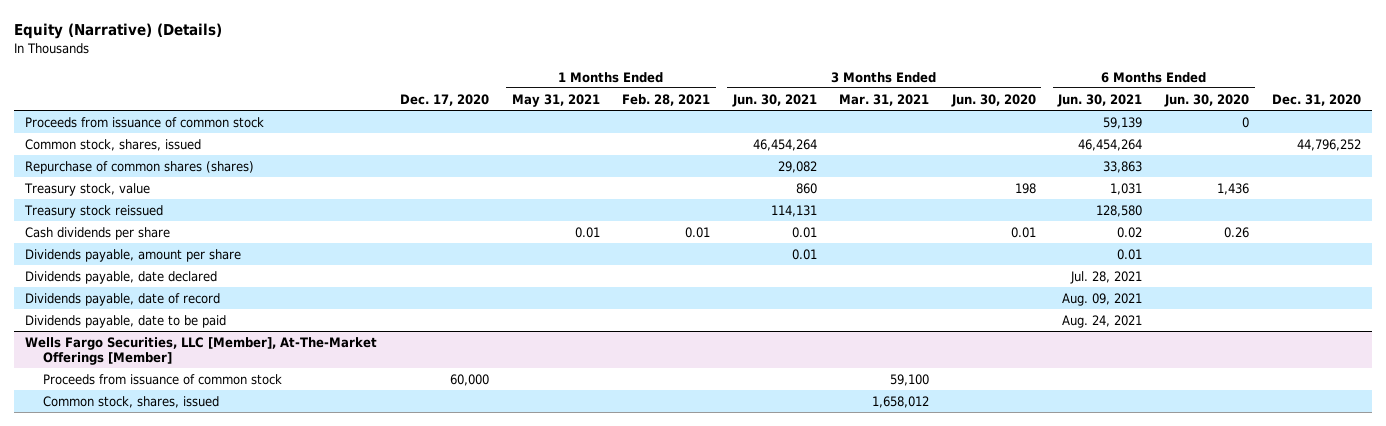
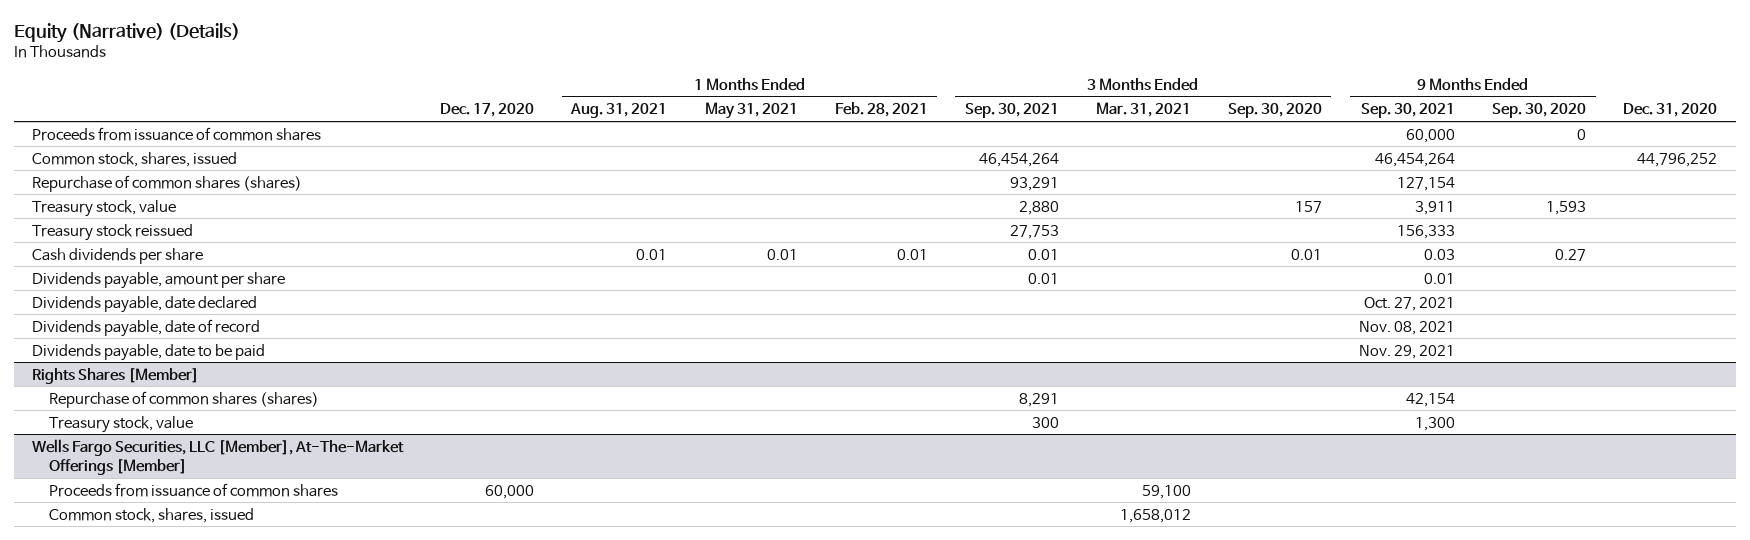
- | Dec. 17, 2020 | 1 Months Ended May 31, 2021 | 1 Months Ended Feb. 28, 2021 | 3 Months Ended Jun. 30, 2021 | 3 Months Ended Mar. 31, 2021 | 3 Months Ended Jun. 30, 2020 | 6 Months Ended Jun. 30, 2021 | 6 Months Ended Jun. 30, 2020 | Dec. 31, 2020
+ | Dec. 17, 2020 | 1 Months Ended Aug. 31, 2021 | 1 Months Ended May 31, 2021 | 1 Months Ended Feb. 28, 2021 | 3 Months Ended Sep. 30, 2021 | 3 Months Ended Mar. 31, 2021 | 3 Months Ended Sep. 30, 2020 | 9 Months Ended Sep. 30, 2021 | 9 Months Ended Sep. 30, 2020 | Dec. 31, 2020
- Proceeds from issuance of common stock | | | | | | | 59,139 | 0 |
+ Proceeds from issuance of common shares | | | | | | | | 60,000 | 0 |
+ Rights Shares [Member]
+ Repurchase of common shares (shares) | | | | | 8,291 | | | 42,154 | |
+ Treasury stock, value | | | | | 300 | | | 1,300 | |
@ Wells Fargo Securities, LLC [Member], At-The-Market Offerings [Member]
- Proceeds from issuance of common stock | 60,000 | | | | 59,100 | | | |
+ Proceeds from issuance of common shares | 60,000 | | | | | 59,100 | | | |

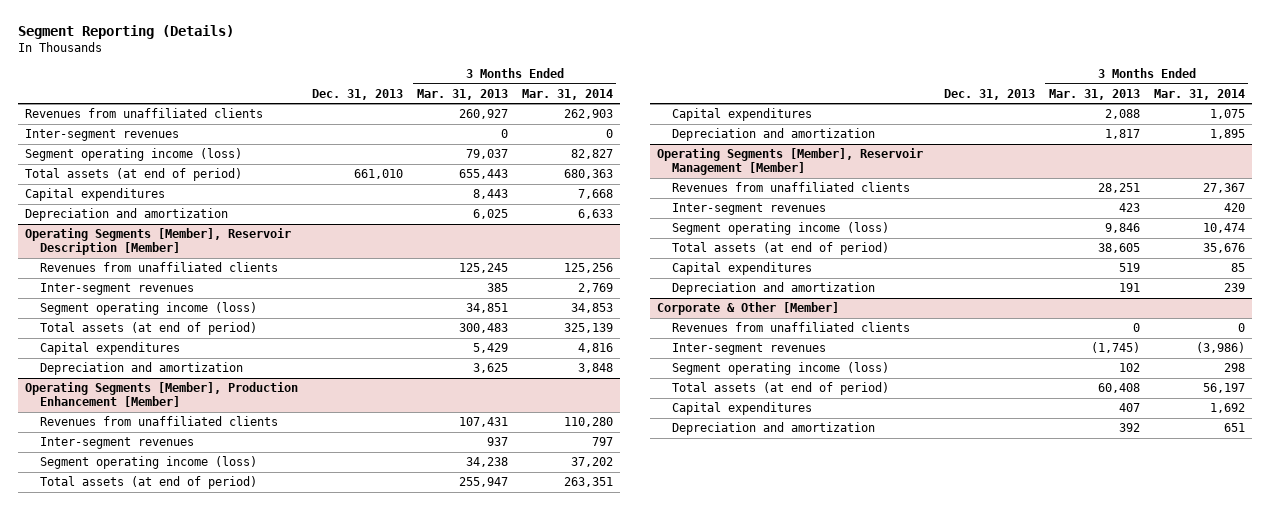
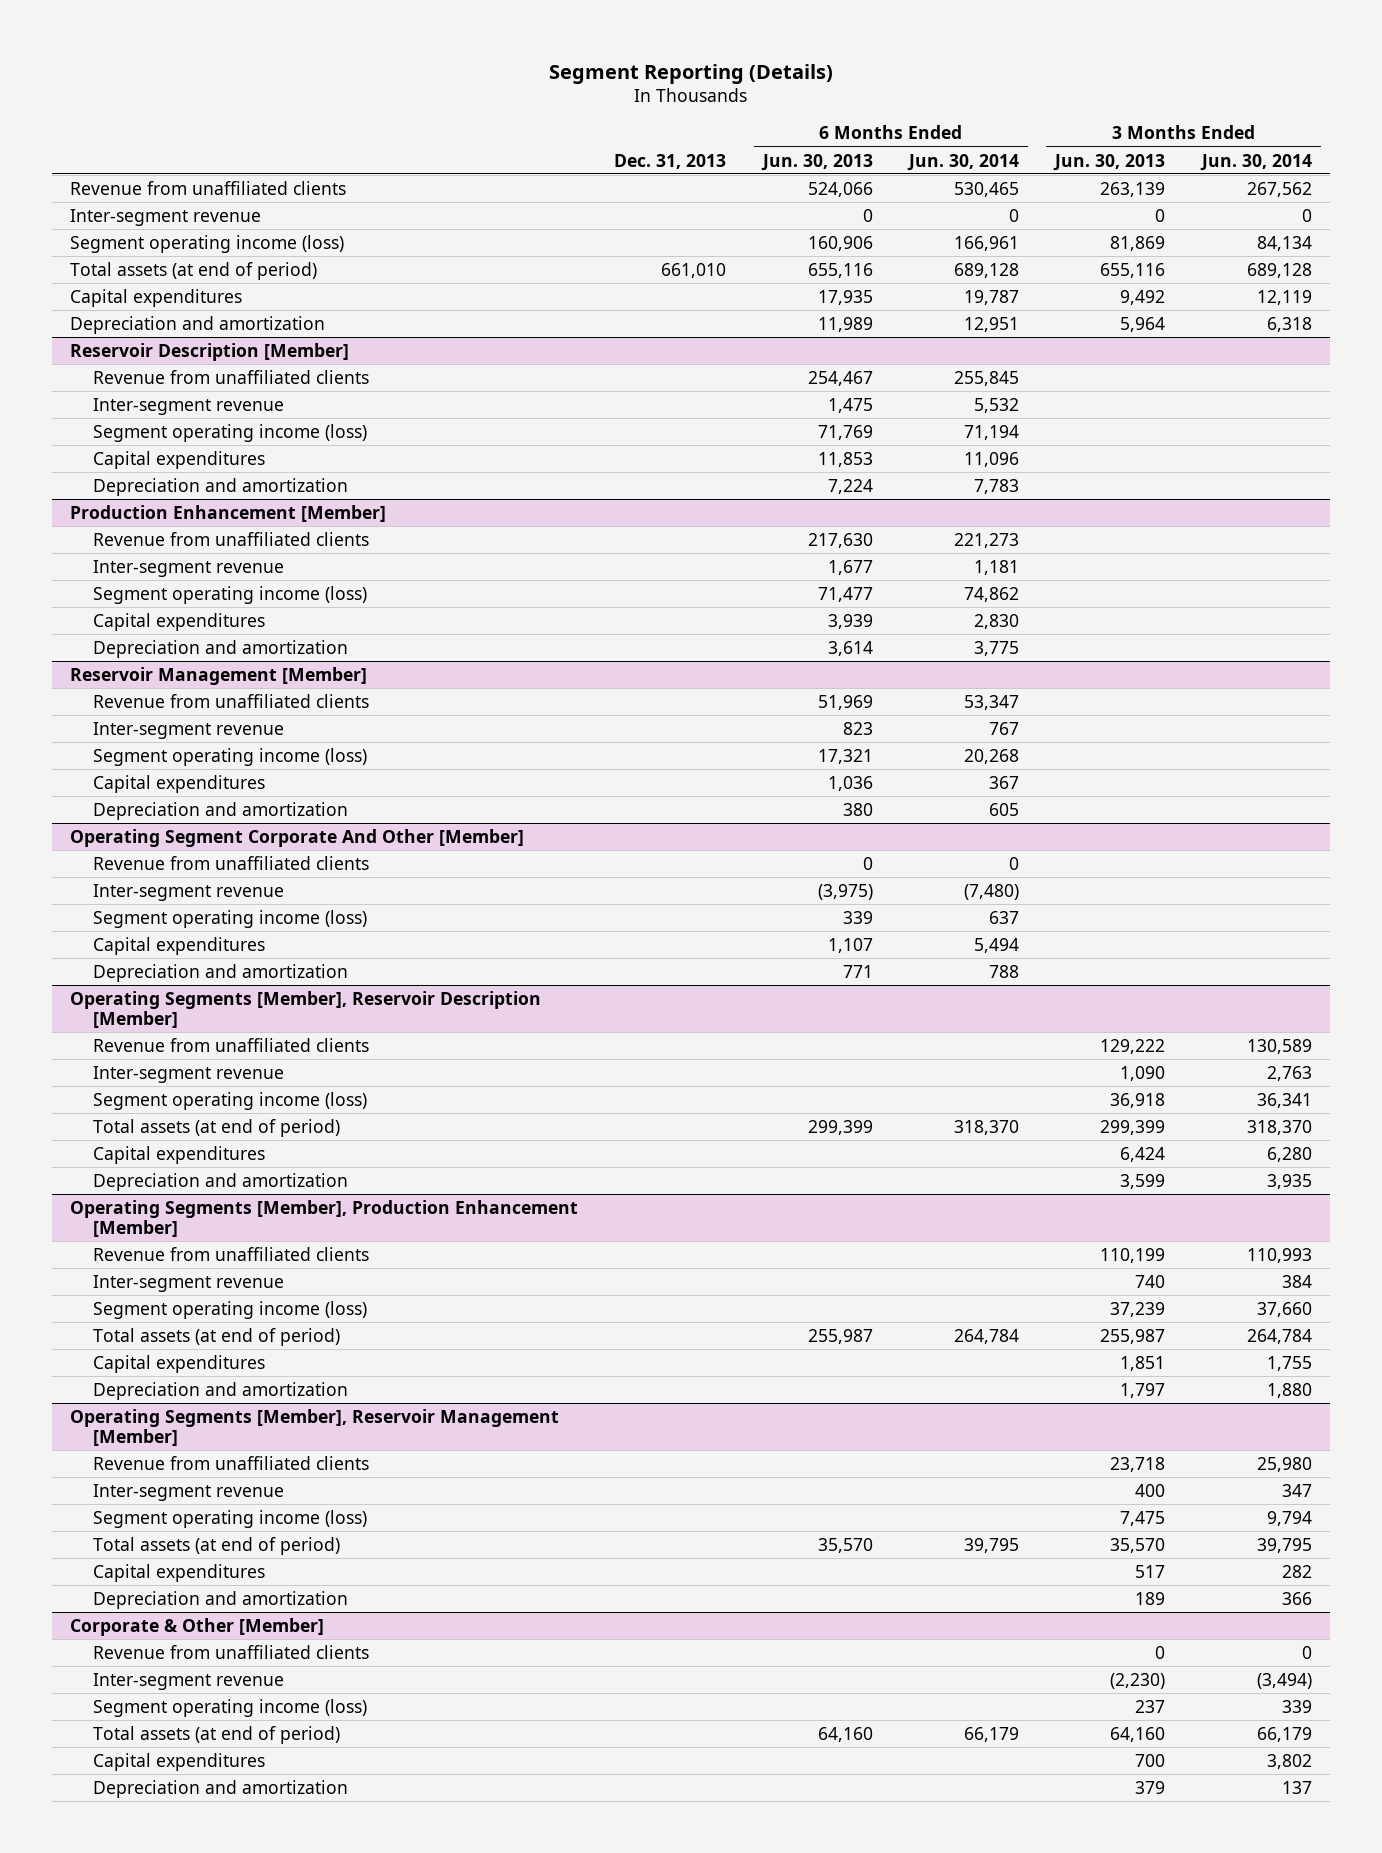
- | Dec. 31, 2013 | 3 Months Ended Mar. 31, 2013 | 3 Months Ended Mar. 31, 2014
+ | Dec. 31, 2013 | 6 Months Ended Jun. 30, 2013 | 6 Months Ended Jun. 30, 2014 | 3 Months Ended Jun. 30, 2013 | 3 Months Ended Jun. 30, 2014
- Revenues from unaffiliated clients | | 260,927 | 262,903
- Inter-segment revenues | | 0 | 0
+ Revenue from unaffiliated clients | | 524,066 | 530,465 | 263,139 | 267,562
+ Inter-segment revenue | | 0 | 0 | 0 | 0
+ Reservoir Description [Member]
+ Revenue from unaffiliated clients | | 254,467 | 255,845 | |
+ Inter-segment revenue | | 1,475 | 5,532 | |
+ Segment operating income (loss) | | 71,769 | 71,194 | |
+ Capital expenditures | | 11,853 | 11,096 | |
+ Depreciation and amortization | | 7,224 | 7,783 | |
+ Production Enhancement [Member]
+ Revenue from unaffiliated clients | | 217,630 | 221,273 | |
+ Inter-segment revenue | | 1,677 | 1,181 | |
+ Segment operating income (loss) | | 71,477 | 74,862 | |
+ Capital expenditures | | 3,939 | 2,830 | |
+ Depreciation and amortization | | 3,614 | 3,775 | |
+ Reservoir Management [Member]
+ Revenue from unaffiliated clients | | 51,969 | 53,347 | |
+ Inter-segment revenue | | 823 | 767 | |
+ Segment operating income (loss) | | 17,321 | 20,268 | |
+ Capital expenditures | | 1,036 | 367 | |
+ Depreciation and amortization | | 380 | 605 | |
+ Operating Segment Corporate And Other [Member]
+ Revenue from unaffiliated clients | | 0 | 0 | |
+ Inter-segment revenue | | (3,975) | (7,480) | |
+ Segment operating income (loss) | | 339 | 637 | |
+ Capital expenditures | | 1,107 | 5,494 | |
+ Depreciation and amortization | | 771 | 788 | |
@ Operating Segments [Member], Reservoir Description [Member]
- Revenues from unaffiliated clients | | 125,245 | 125,256
- Inter-segment revenues | | 385 | 2,769
+ Revenue from unaffiliated clients | | | | 129,222 | 130,589
+ Inter-segment revenue | | | | 1,090 | 2,763
@ Operating Segments [Member], Production Enhancement [Member]
- Revenues from unaffiliated clients | | 107,431 | 110,280
- Inter-segment revenues | | 937 | 797
+ Revenue from unaffiliated clients | | | | 110,199 | 110,993
+ Inter-segment revenue | | | | 740 | 384
@ Operating Segments [Member], Reservoir Management [Member]
- Revenues from unaffiliated clients | | 28,251 | 27,367
- Inter-segment revenues | | 423 | 420
+ Revenue from unaffiliated clients | | | | 23,718 | 25,980
+ Inter-segment revenue | | | | 400 | 347
@ Corporate & Other [Member]
- Revenues from unaffiliated clients | | 0 | 0
- Inter-segment revenues | | (1,745) | (3,986)
+ Revenue from unaffiliated clients | | | | 0 | 0
+ Inter-segment revenue | | | | (2,230) | (3,494)

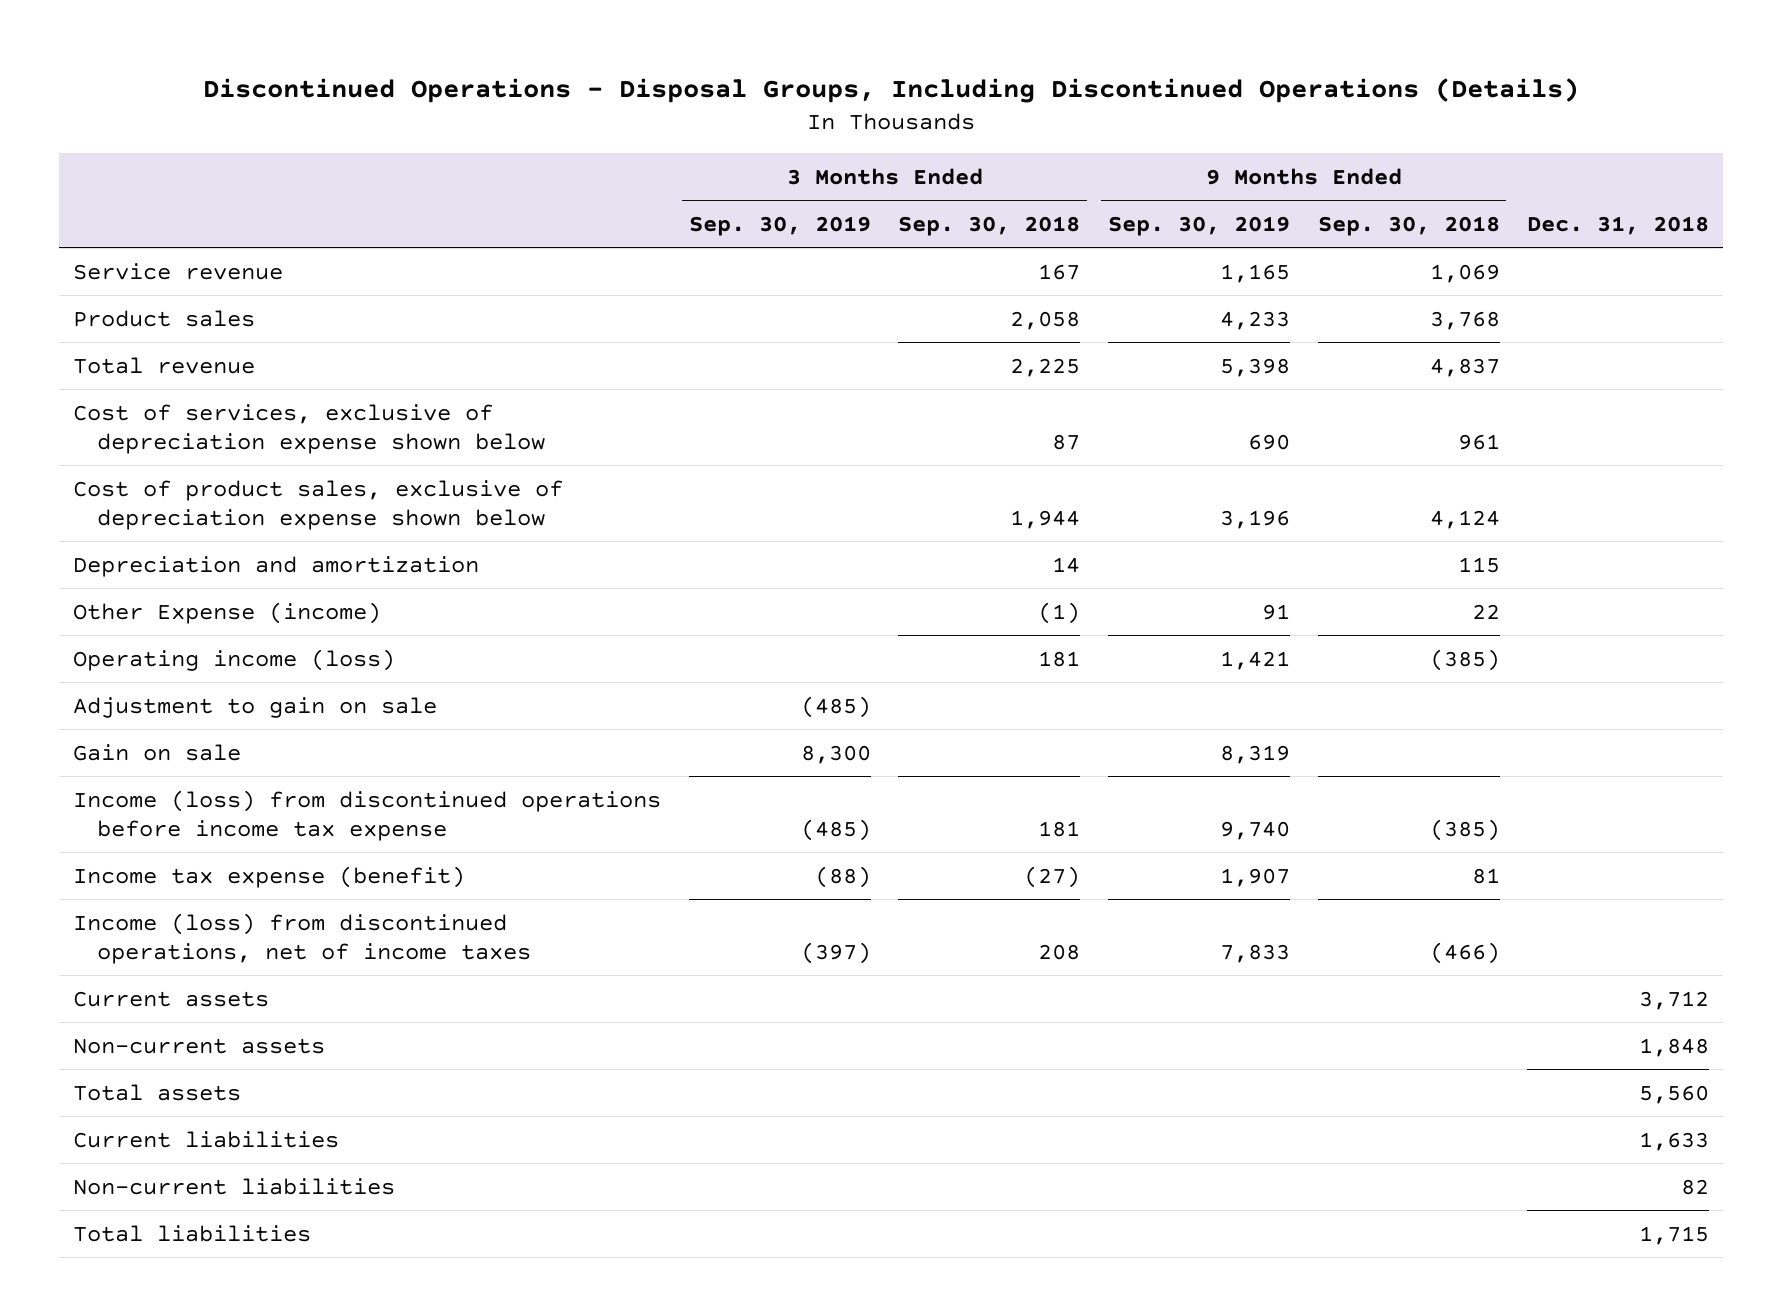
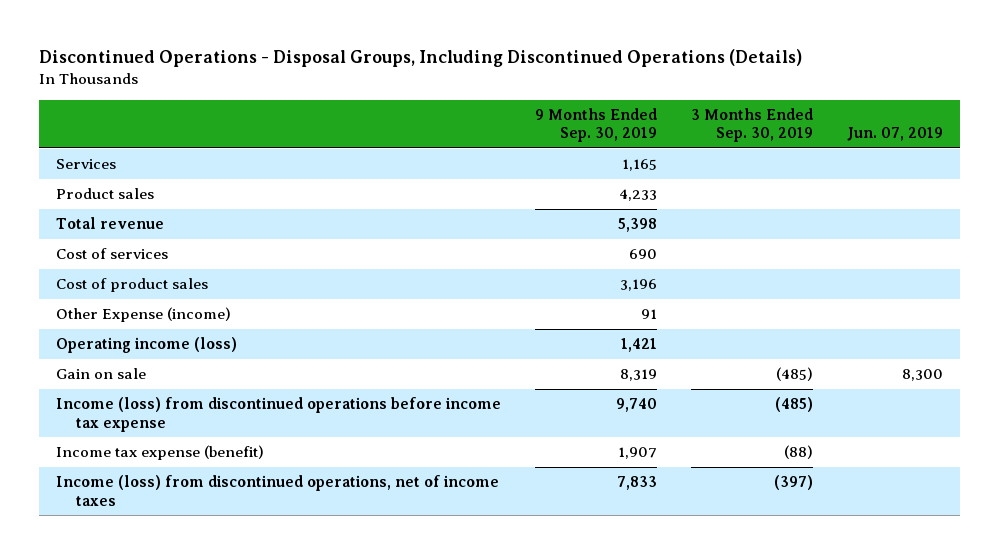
- | 3 Months Ended Sep. 30, 2019 | 3 Months Ended Sep. 30, 2018 | 9 Months Ended Sep. 30, 2019 | 9 Months Ended Sep. 30, 2018 | Dec. 31, 2018
+ | 9 Months Ended Sep. 30, 2019 | 3 Months Ended Sep. 30, 2019 | Jun. 07, 2019
- Service revenue | | 167 | 1,165 | 1,069 |
+ Services | 1,165 | |
- Cost of services, exclusive of depreciation expense shown below | | 87 | 690 | 961 |
- Cost of product sales, exclusive of depreciation expense shown below | | 1,944 | 3,196 | 4,124 |
- Depreciation and amortization | | 14 | | 115 |
+ Cost of services | 690 | |
+ Cost of product sales | 3,196 | |
- Adjustment to gain on sale | (485) | | | |
- Gain on sale | 8,300 | | 8,319 | |
+ Gain on sale | 8,319 | (485) | 8,300
- Current assets | | | | | 3,712
- Non-current assets | | | | | 1,848
- Total assets | | | | | 5,560
- Current liabilities | | | | | 1,633
- Non-current liabilities | | | | | 82
- Total liabilities | | | | | 1,715

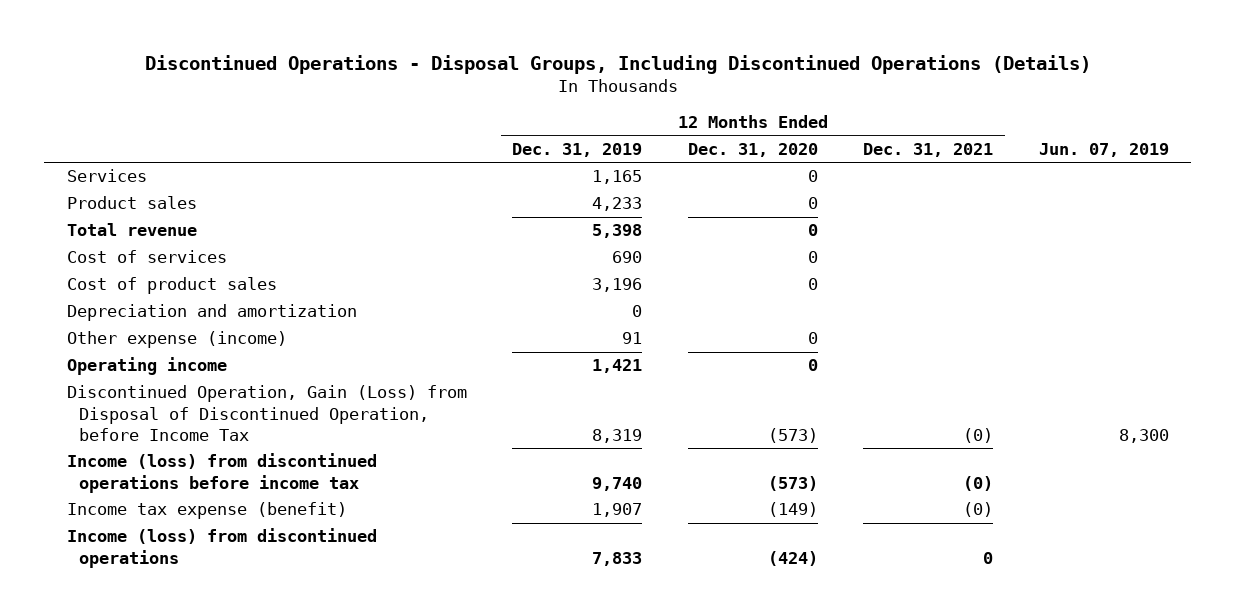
- | 9 Months Ended Sep. 30, 2019 | 3 Months Ended Sep. 30, 2019 | Jun. 07, 2019
+ | 12 Months Ended Dec. 31, 2019 | 12 Months Ended Dec. 31, 2020 | 12 Months Ended Dec. 31, 2021 | Jun. 07, 2019
- Other Expense (income) | 91 | |
- Operating income (loss) | 1,421 | |
- Gain on sale | 8,319 | (485) | 8,300
- Income (loss) from discontinued operations before income tax expense | 9,740 | (485) |
+ Depreciation and amortization | 0 | | |
+ Other expense (income) | 91 | 0 | |
+ Operating income | 1,421 | 0 | |
+ Discontinued Operation, Gain (Loss) from Disposal of Discontinued Operation, before Income Tax | 8,319 | (573) | (0) | 8,300
+ Income (loss) from discontinued operations before income tax | 9,740 | (573) | (0) |
- Income (loss) from discontinued operations, net of income taxes | 7,833 | (397) |
+ Income (loss) from discontinued operations | 7,833 | (424) | 0 |

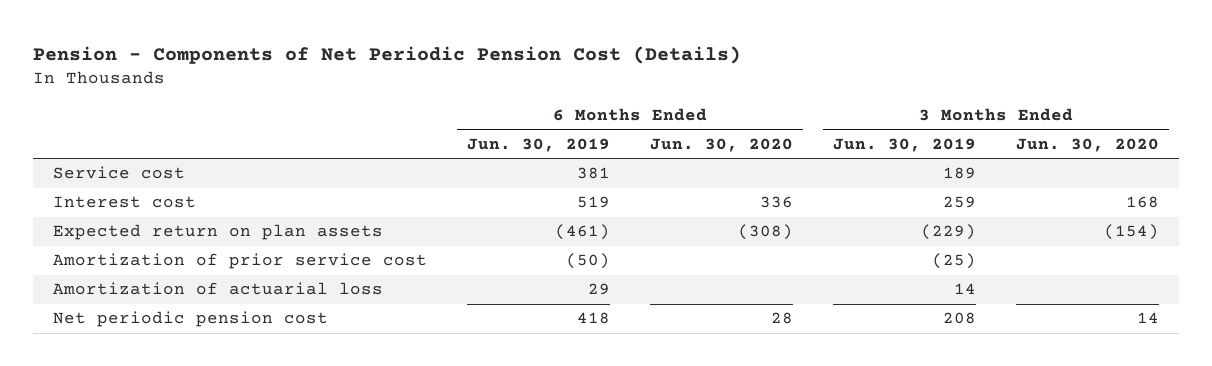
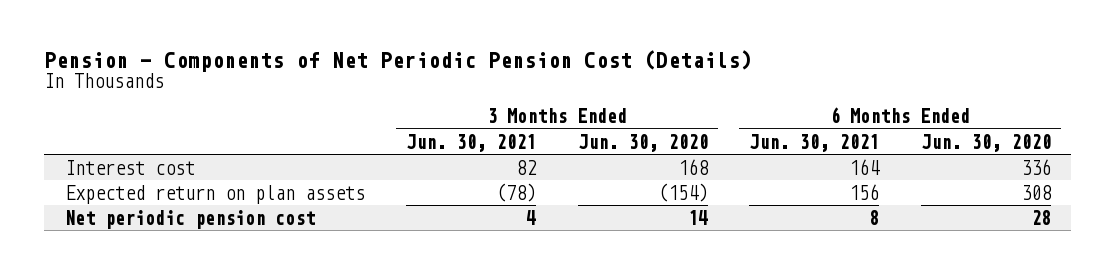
- | 6 Months Ended Jun. 30, 2019 | 6 Months Ended Jun. 30, 2020 | 3 Months Ended Jun. 30, 2019 | 3 Months Ended Jun. 30, 2020
+ | 3 Months Ended Jun. 30, 2021 | 3 Months Ended Jun. 30, 2020 | 6 Months Ended Jun. 30, 2021 | 6 Months Ended Jun. 30, 2020
- Service cost | 381 | | 189 |
- Expected return on plan assets | (461) | (308) | (229) | (154)
- Amortization of prior service cost | (50) | | (25) |
- Amortization of actuarial loss | 29 | | 14 |
+ Expected return on plan assets | (78) | (154) | 156 | 308

